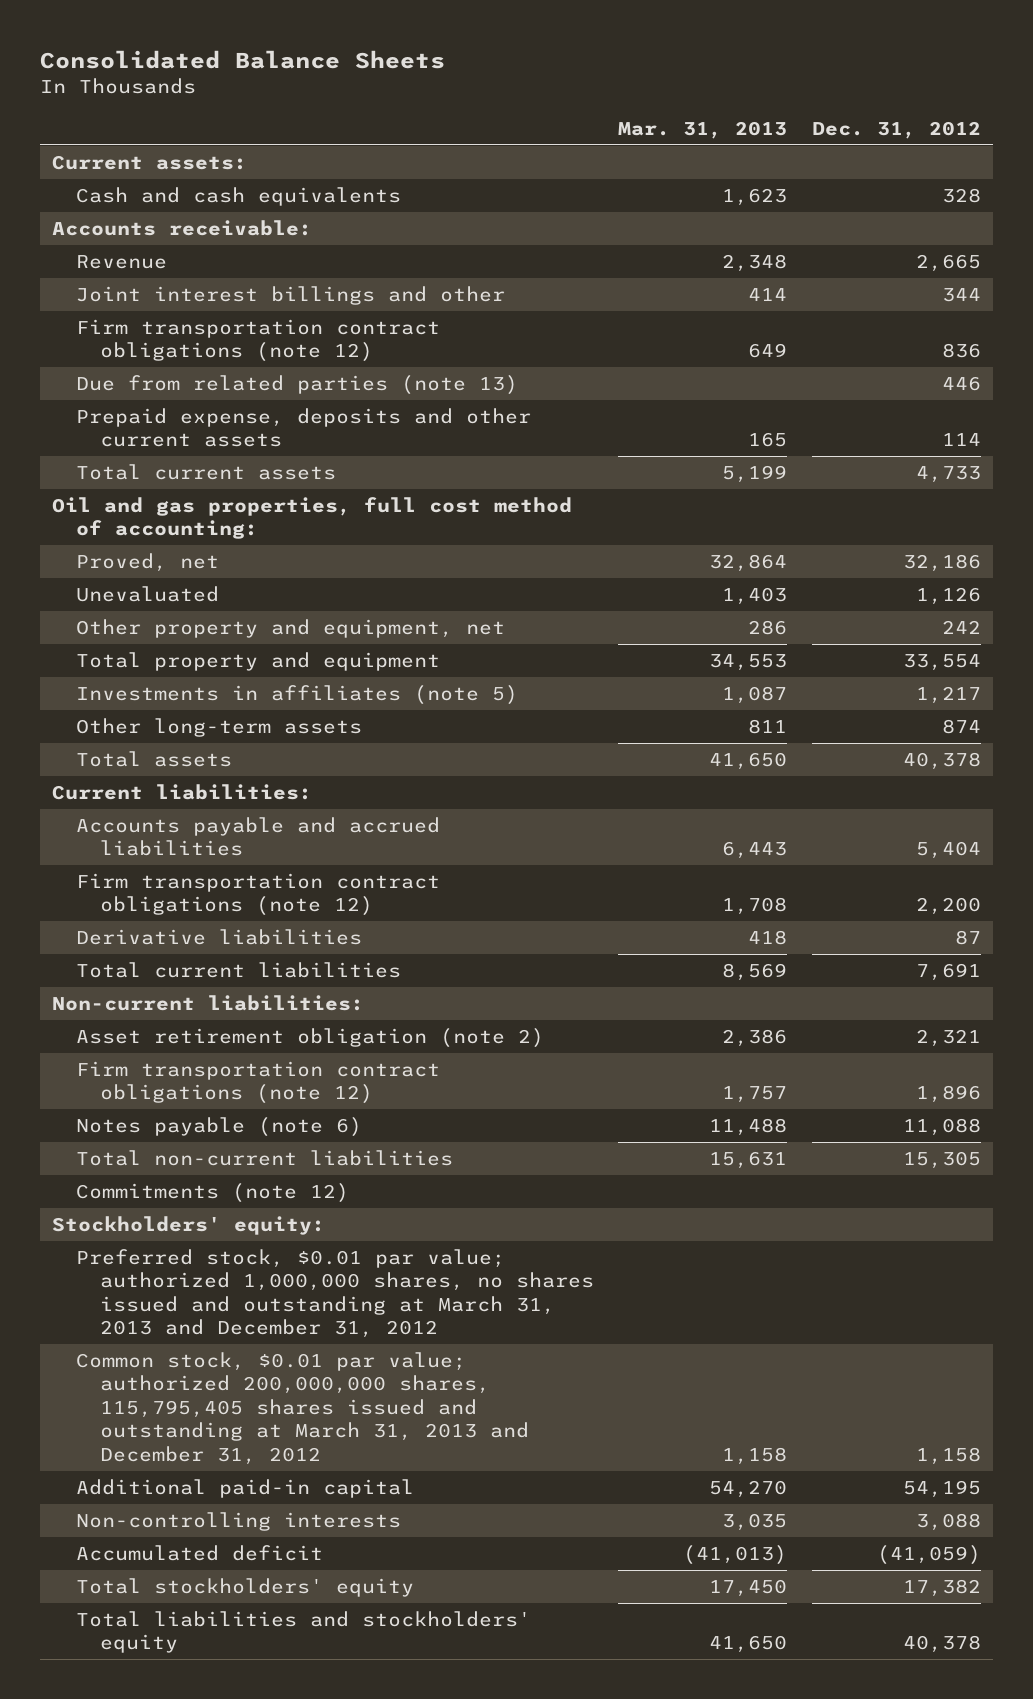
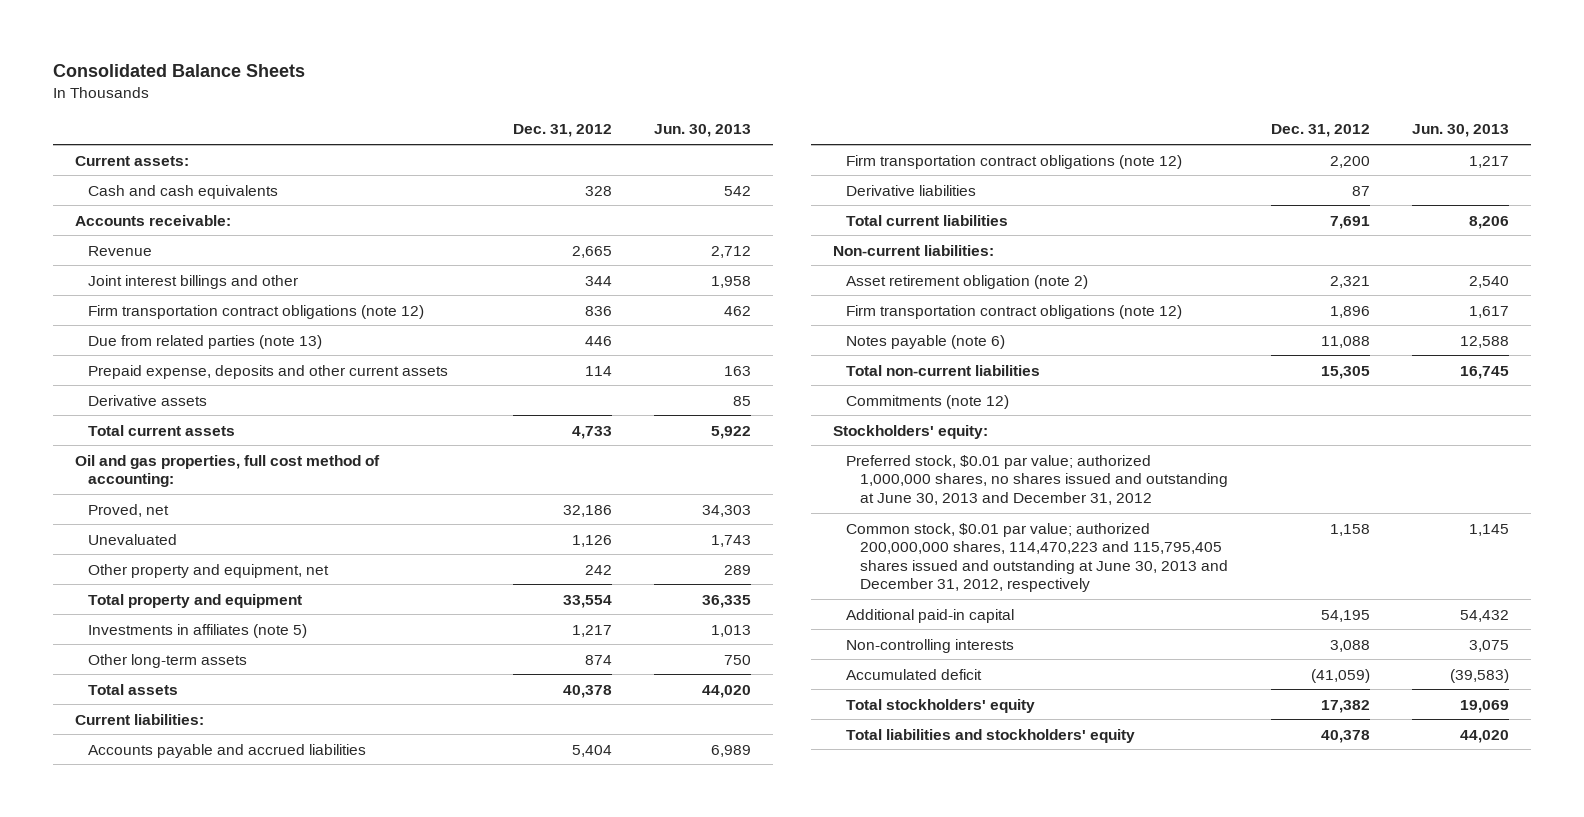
- | Mar. 31, 2013 | Dec. 31, 2012
+ | Dec. 31, 2012 | Jun. 30, 2013
+ Derivative assets | | 85
- Preferred stock, $0.01 par value; authorized 1,000,000 shares, no shares issued and outstanding at March 31, 2013 and December 31, 2012
- Common stock, $0.01 par value; authorized 200,000,000 shares, 115,795,405 shares issued and outstanding at March 31, 2013 and December 31, 2012 | 1,158 | 1,158
+ Preferred stock, $0.01 par value; authorized 1,000,000 shares, no shares issued and outstanding at June 30, 2013 and December 31, 2012
+ Common stock, $0.01 par value; authorized 200,000,000 shares, 114,470,223 and 115,795,405 shares issued and outstanding at June 30, 2013 and December 31, 2012, respectively | 1,158 | 1,145

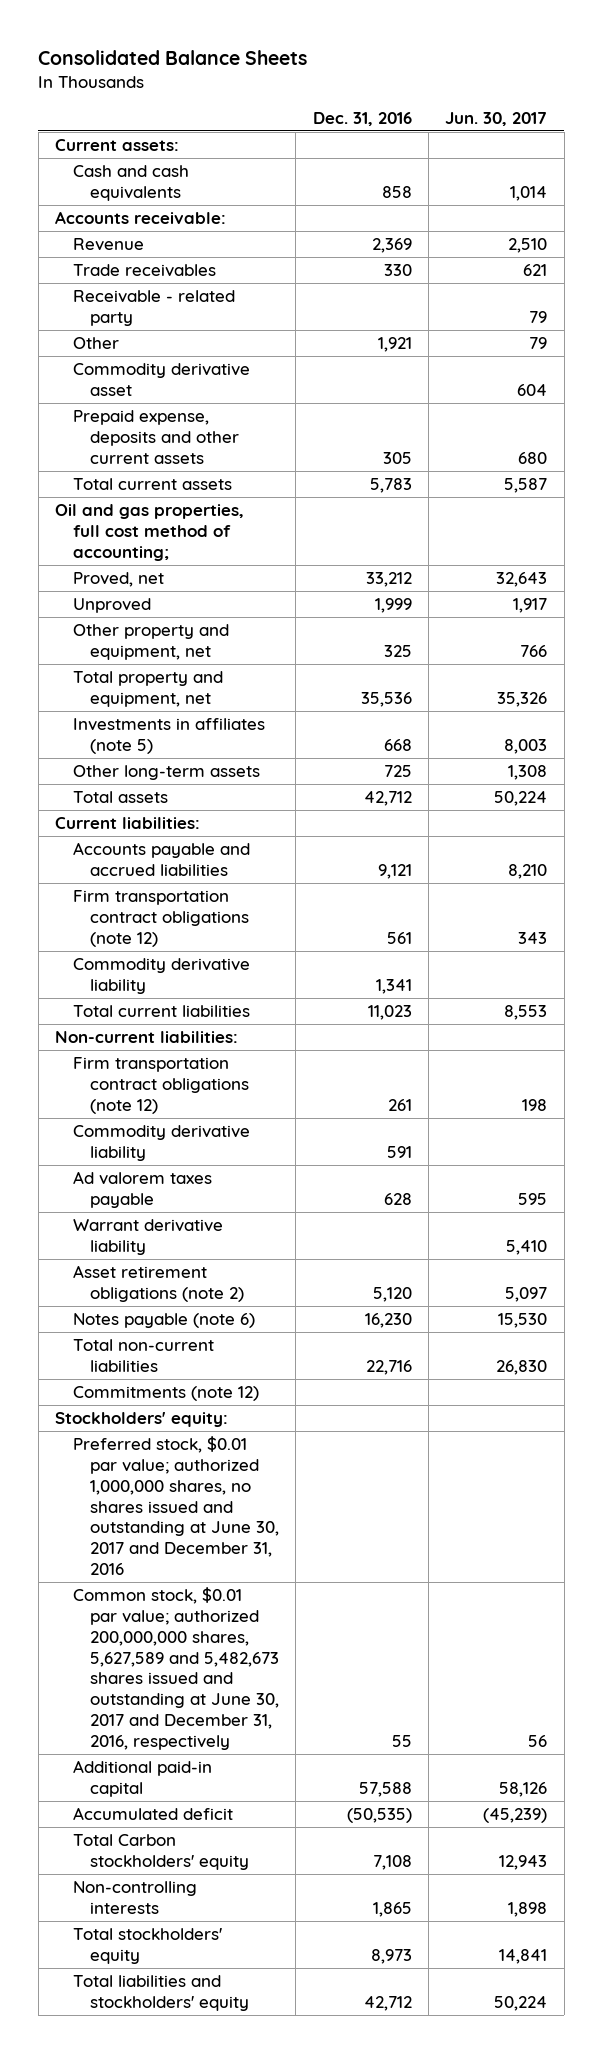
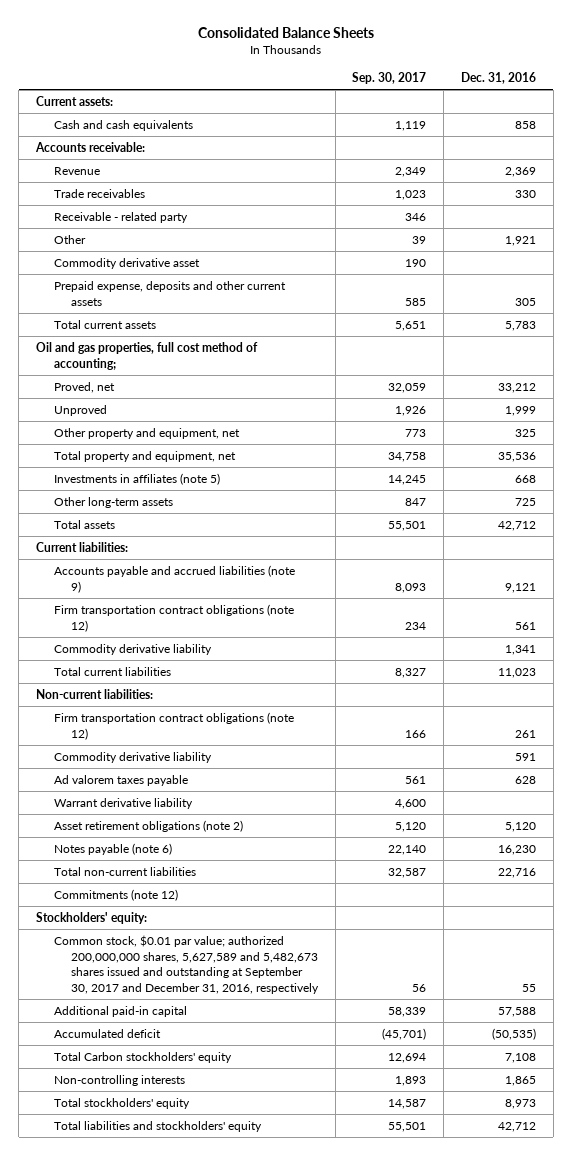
- | Dec. 31, 2016 | Jun. 30, 2017
+ | Sep. 30, 2017 | Dec. 31, 2016
- Accounts payable and accrued liabilities | 9,121 | 8,210
+ Accounts payable and accrued liabilities (note 9) | 8,093 | 9,121
- Preferred stock, $0.01 par value; authorized 1,000,000 shares, no shares issued and outstanding at June 30, 2017 and December 31, 2016
- Common stock, $0.01 par value; authorized 200,000,000 shares, 5,627,589 and 5,482,673 shares issued and outstanding at June 30, 2017 and December 31, 2016, respectively | 55 | 56
+ Common stock, $0.01 par value; authorized 200,000,000 shares, 5,627,589 and 5,482,673 shares issued and outstanding at September 30, 2017 and December 31, 2016, respectively | 56 | 55

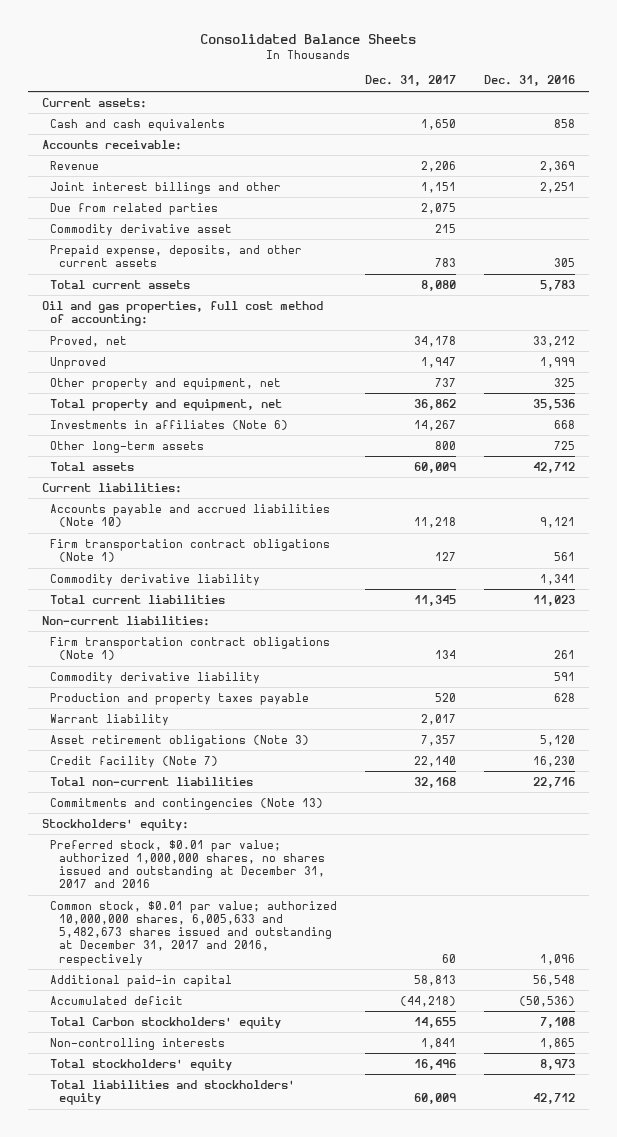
- | Sep. 30, 2017 | Dec. 31, 2016
+ | Dec. 31, 2017 | Dec. 31, 2016
- Trade receivables | 1,023 | 330
- Receivable - related party | 346 |
- Other | 39 | 1,921
+ Joint interest billings and other | 1,151 | 2,251
+ Due from related parties | 2,075 |
- Prepaid expense, deposits and other current assets | 585 | 305
+ Prepaid expense, deposits, and other current assets | 783 | 305
- Oil and gas properties, full cost method of accounting;
+ Oil and gas properties, full cost method of accounting:
- Investments in affiliates (note 5) | 14,245 | 668
+ Investments in affiliates (Note 6) | 14,267 | 668
- Accounts payable and accrued liabilities (note 9) | 8,093 | 9,121
- Firm transportation contract obligations (note 12) | 234 | 561
+ Accounts payable and accrued liabilities (Note 10) | 11,218 | 9,121
+ Firm transportation contract obligations (Note 1) | 127 | 561
- Firm transportation contract obligations (note 12) | 166 | 261
+ Firm transportation contract obligations (Note 1) | 134 | 261
- Ad valorem taxes payable | 561 | 628
- Warrant derivative liability | 4,600 |
- Asset retirement obligations (note 2) | 5,120 | 5,120
- Notes payable (note 6) | 22,140 | 16,230
+ Production and property taxes payable | 520 | 628
+ Warrant liability | 2,017 |
+ Asset retirement obligations (Note 3) | 7,357 | 5,120
+ Credit facility (Note 7) | 22,140 | 16,230
- Commitments (note 12)
+ Commitments and contingencies (Note 13)
- Common stock, $0.01 par value; authorized 200,000,000 shares, 5,627,589 and 5,482,673 shares issued and outstanding at September 30, 2017 and December 31, 2016, respectively | 56 | 55
- Additional paid-in capital | 58,339 | 57,588
- Accumulated deficit | (45,701) | (50,535)
+ Preferred stock, $0.01 par value; authorized 1,000,000 shares, no shares issued and outstanding at December 31, 2017 and 2016
+ Common stock, $0.01 par value; authorized 10,000,000 shares, 6,005,633 and 5,482,673 shares issued and outstanding at December 31, 2017 and 2016, respectively | 60 | 1,096
+ Additional paid-in capital | 58,813 | 56,548
+ Accumulated deficit | (44,218) | (50,536)

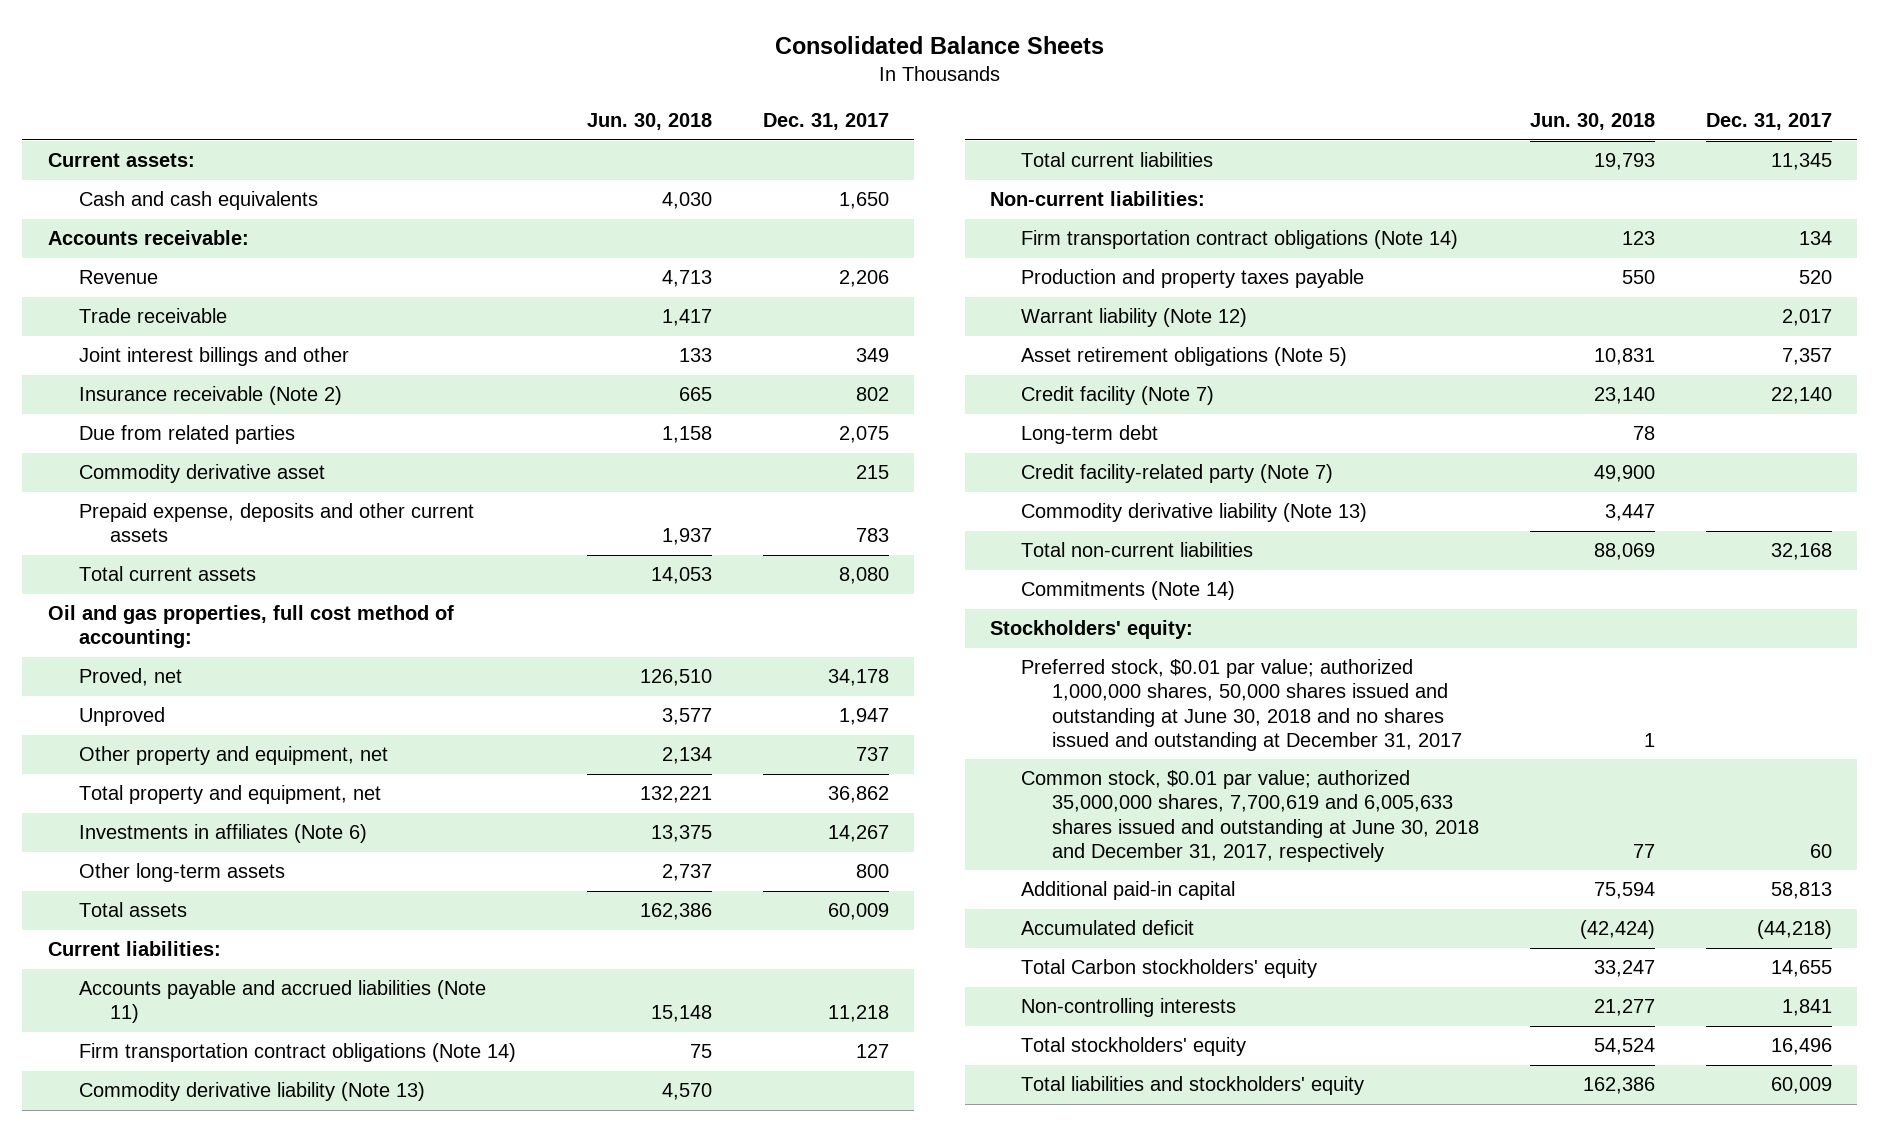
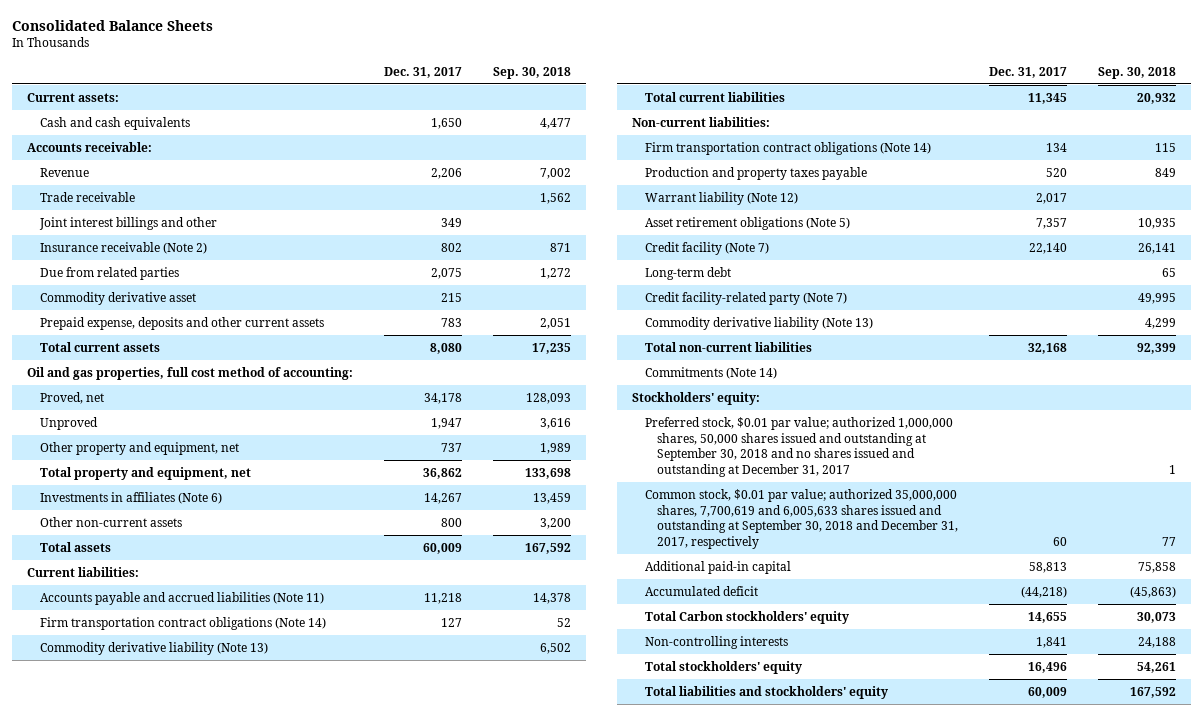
- | Jun. 30, 2018 | Dec. 31, 2017
+ | Dec. 31, 2017 | Sep. 30, 2018
- Other long-term assets | 2,737 | 800
+ Other non-current assets | 800 | 3,200
- Preferred stock, $0.01 par value; authorized 1,000,000 shares, 50,000 shares issued and outstanding at June 30, 2018 and no shares issued and outstanding at December 31, 2017 | 1 |
- Common stock, $0.01 par value; authorized 35,000,000 shares, 7,700,619 and 6,005,633 shares issued and outstanding at June 30, 2018 and December 31, 2017, respectively | 77 | 60
+ Preferred stock, $0.01 par value; authorized 1,000,000 shares, 50,000 shares issued and outstanding at September 30, 2018 and no shares issued and outstanding at December 31, 2017 | | 1
+ Common stock, $0.01 par value; authorized 35,000,000 shares, 7,700,619 and 6,005,633 shares issued and outstanding at September 30, 2018 and December 31, 2017, respectively | 60 | 77

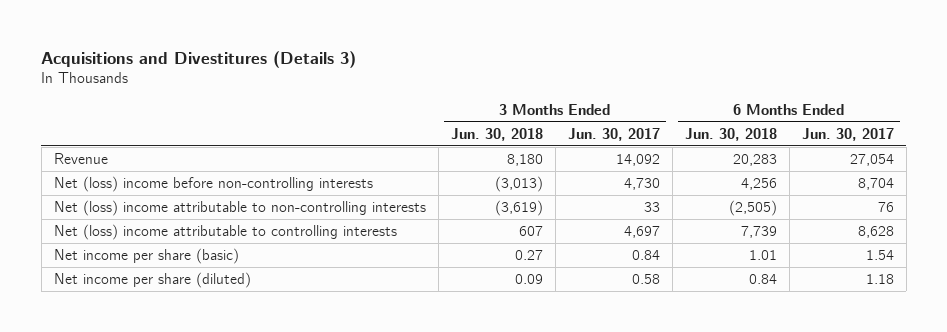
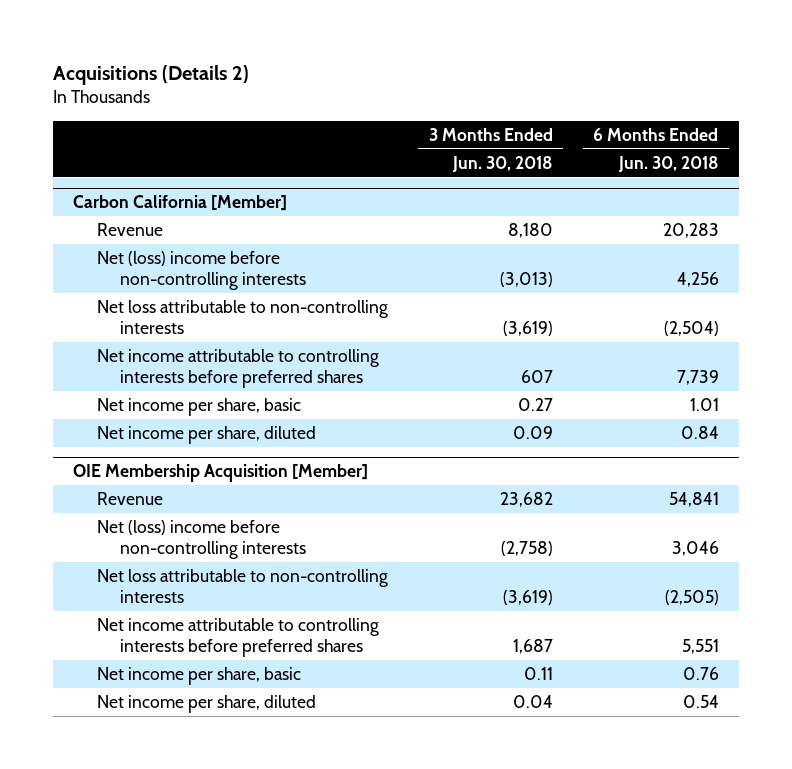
- Acquisitions and Divestitures (Details 3)
+ Acquisitions (Details 2)
- | 3 Months Ended Jun. 30, 2018 | 3 Months Ended Jun. 30, 2017 | 6 Months Ended Jun. 30, 2018 | 6 Months Ended Jun. 30, 2017
+ | 3 Months Ended Jun. 30, 2018 | 6 Months Ended Jun. 30, 2018
+ Carbon California [Member]
- Net (loss) income attributable to non-controlling interests | (3,619) | 33 | (2,505) | 76
- Net (loss) income attributable to controlling interests | 607 | 4,697 | 7,739 | 8,628
- Net income per share (basic) | 0.27 | 0.84 | 1.01 | 1.54
- Net income per share (diluted) | 0.09 | 0.58 | 0.84 | 1.18
+ Net loss attributable to non-controlling interests | (3,619) | (2,504)
+ Net income attributable to controlling interests before preferred shares | 607 | 7,739
+ Net income per share, basic | 0.27 | 1.01
+ Net income per share, diluted | 0.09 | 0.84
+ OIE Membership Acquisition [Member]
+ Revenue | 23,682 | 54,841
+ Net (loss) income before non-controlling interests | (2,758) | 3,046
+ Net loss attributable to non-controlling interests | (3,619) | (2,505)
+ Net income attributable to controlling interests before preferred shares | 1,687 | 5,551
+ Net income per share, basic | 0.11 | 0.76
+ Net income per share, diluted | 0.04 | 0.54

